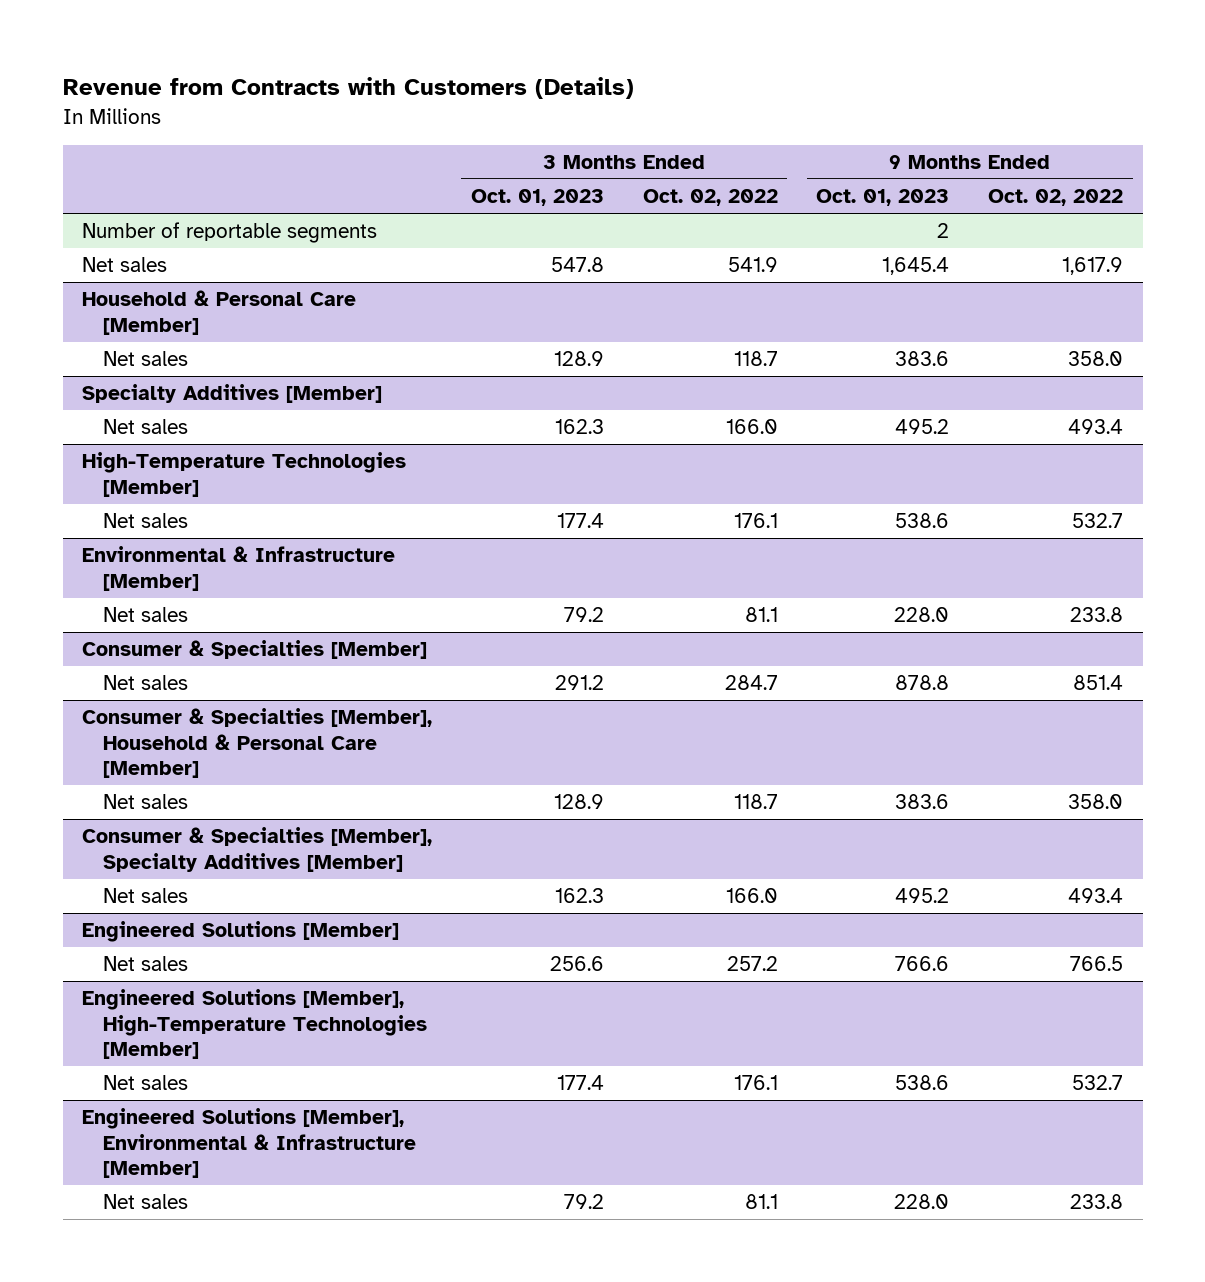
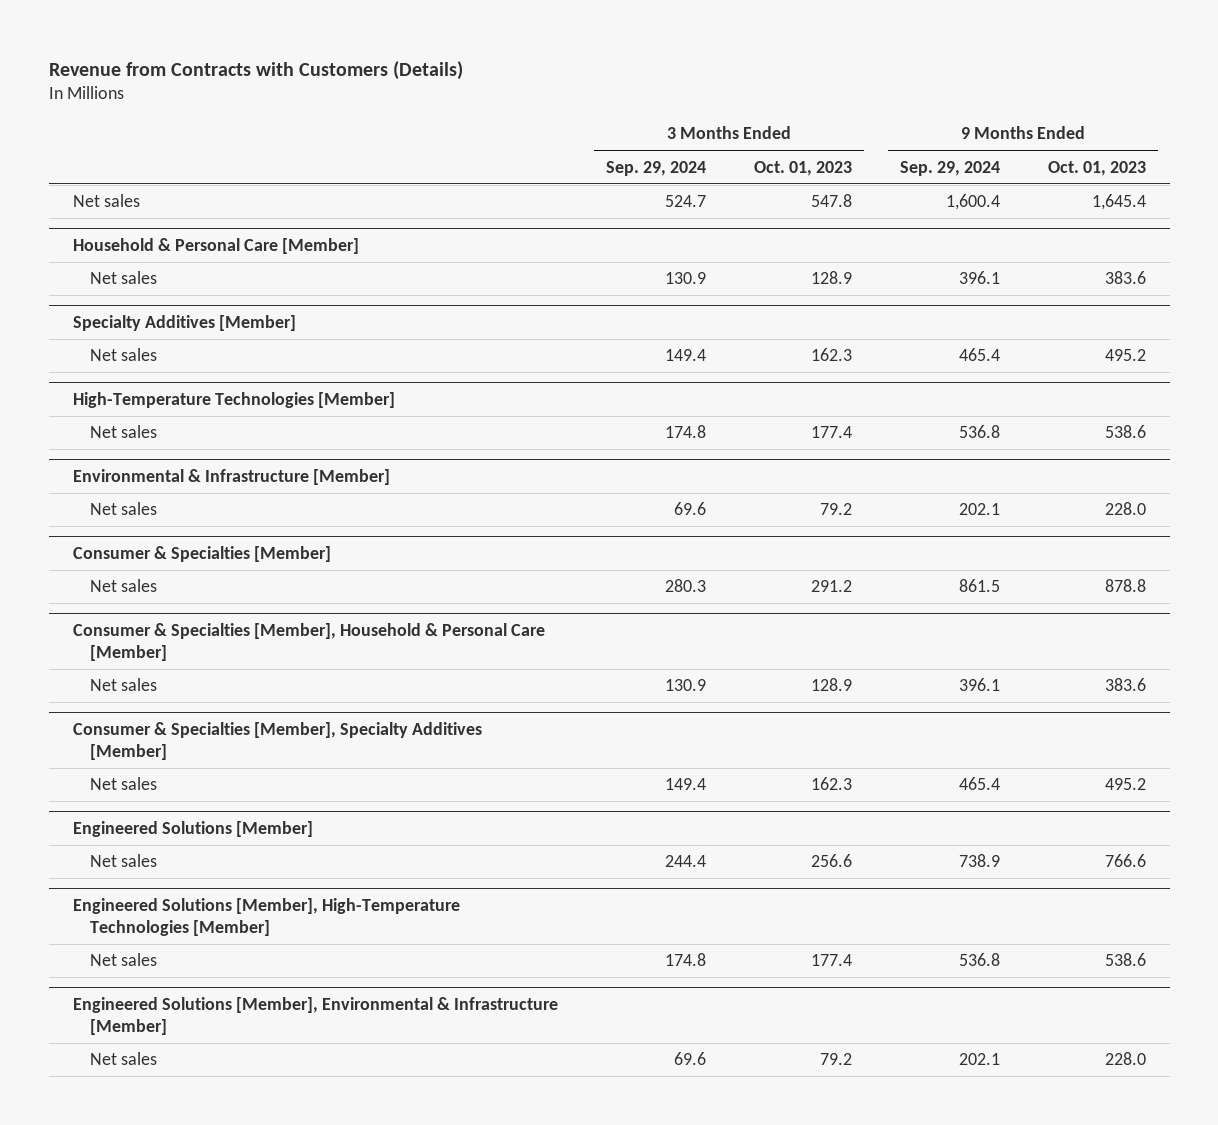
- | 3 Months Ended Oct. 01, 2023 | 3 Months Ended Oct. 02, 2022 | 9 Months Ended Oct. 01, 2023 | 9 Months Ended Oct. 02, 2022
+ | 3 Months Ended Sep. 29, 2024 | 3 Months Ended Oct. 01, 2023 | 9 Months Ended Sep. 29, 2024 | 9 Months Ended Oct. 01, 2023
- Number of reportable segments | | | 2 |

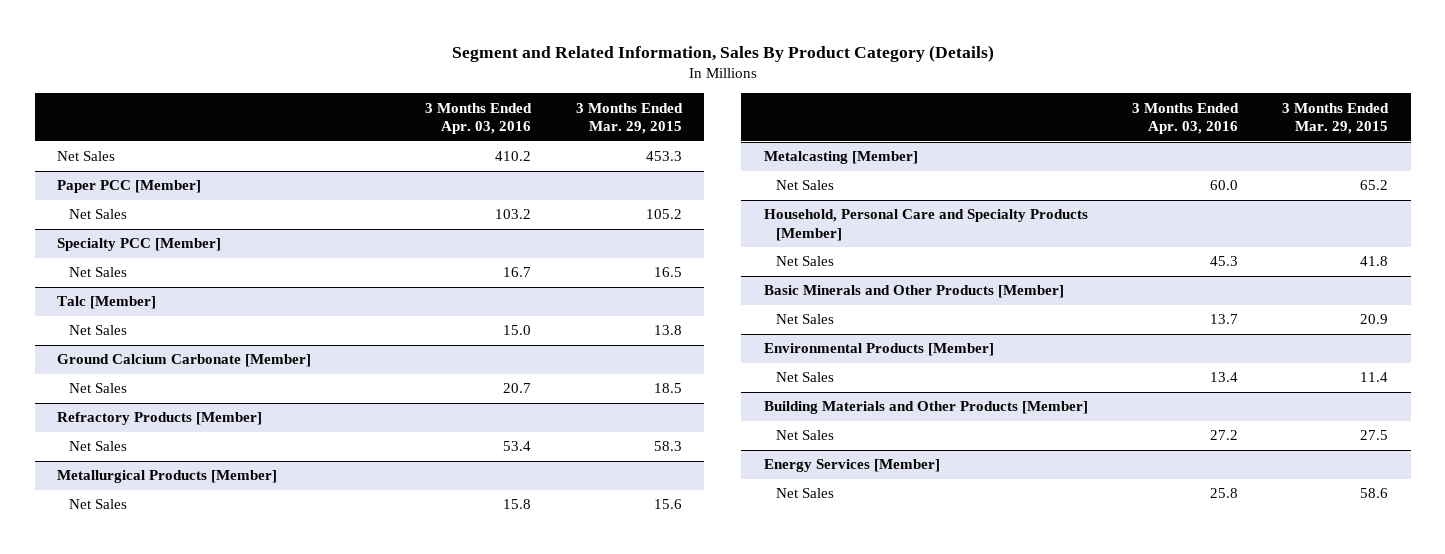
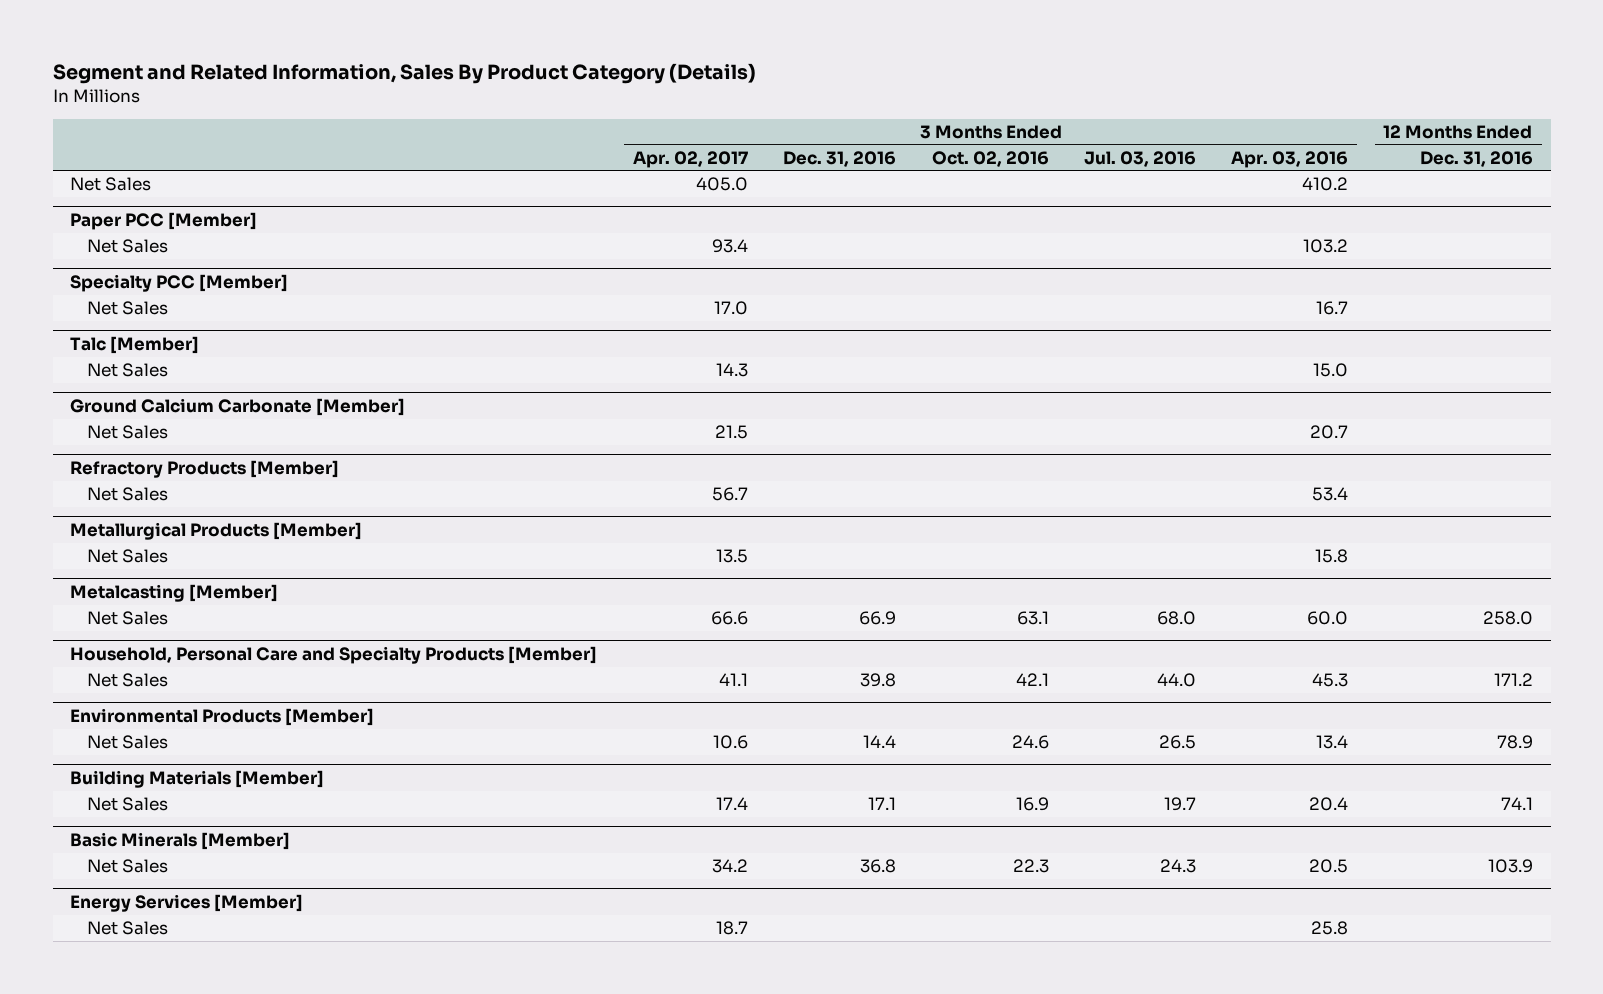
- | 3 Months Ended Apr. 03, 2016 | 3 Months Ended Mar. 29, 2015
+ | 3 Months Ended Apr. 02, 2017 | 3 Months Ended Dec. 31, 2016 | 3 Months Ended Oct. 02, 2016 | 3 Months Ended Jul. 03, 2016 | 3 Months Ended Apr. 03, 2016 | 12 Months Ended Dec. 31, 2016
- Basic Minerals and Other Products [Member]
- Net Sales | 13.7 | 20.9
- Building Materials and Other Products [Member]
- Net Sales | 27.2 | 27.5
+ Building Materials [Member]
+ Net Sales | 17.4 | 17.1 | 16.9 | 19.7 | 20.4 | 74.1
+ Basic Minerals [Member]
+ Net Sales | 34.2 | 36.8 | 22.3 | 24.3 | 20.5 | 103.9

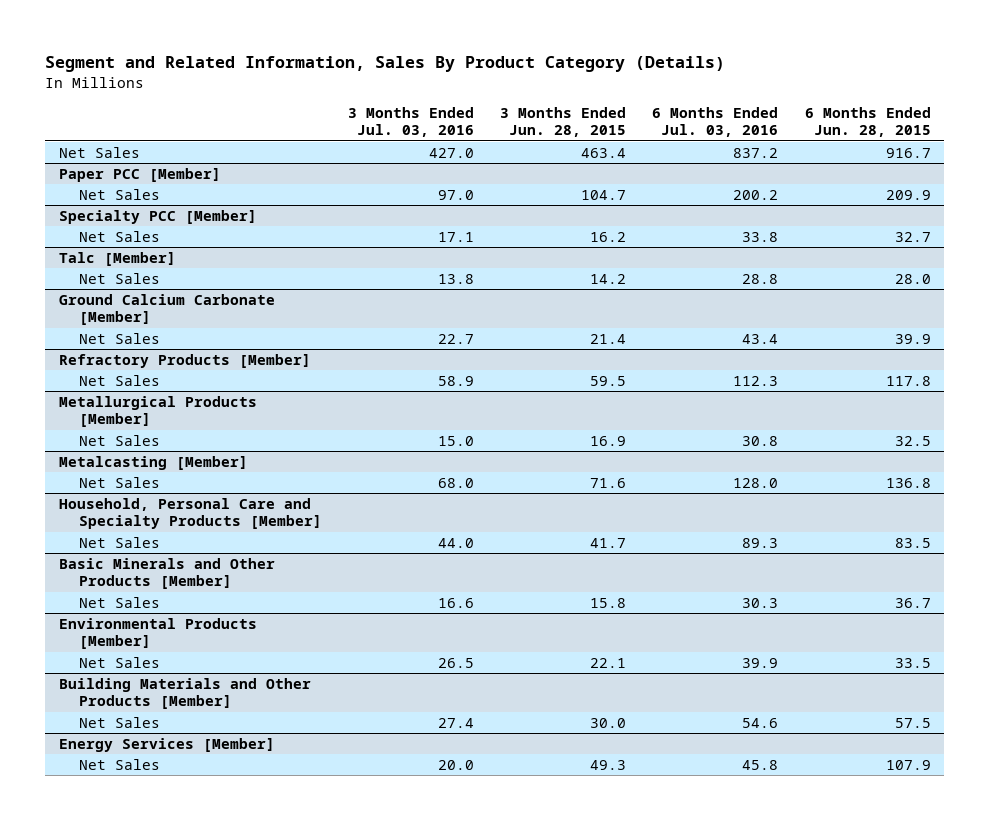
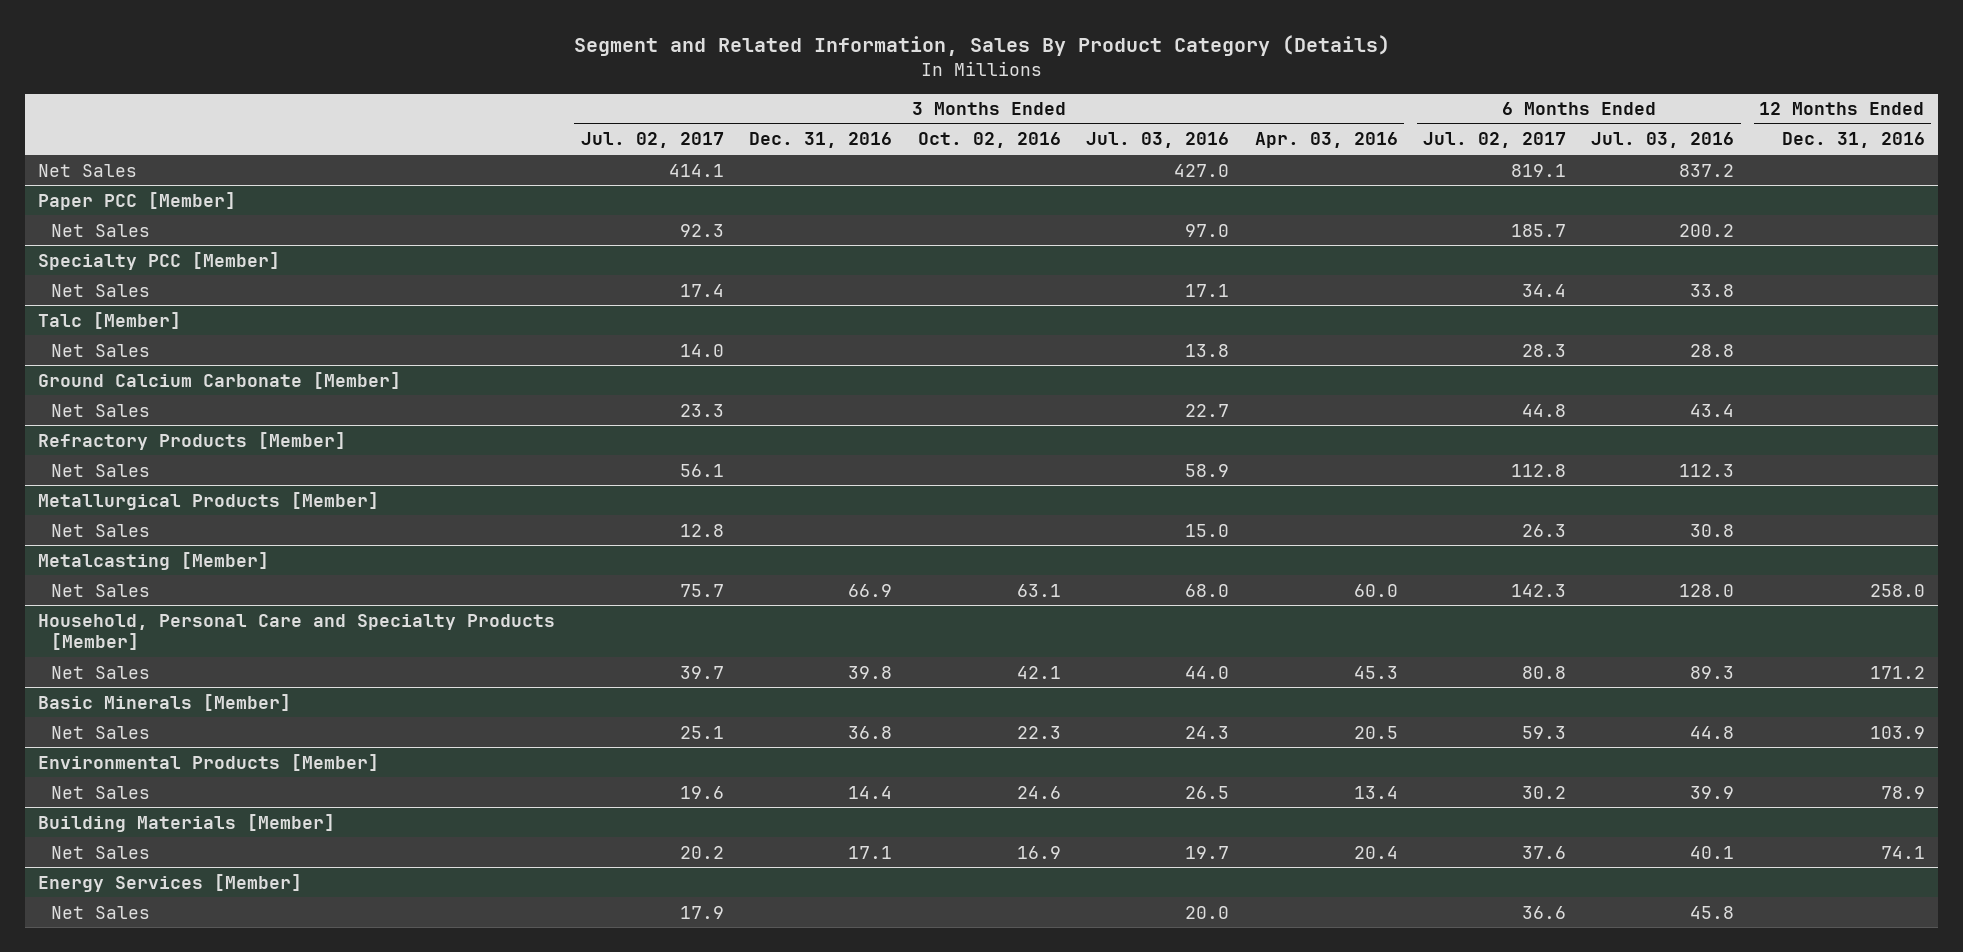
- | 3 Months Ended Jul. 03, 2016 | 3 Months Ended Jun. 28, 2015 | 6 Months Ended Jul. 03, 2016 | 6 Months Ended Jun. 28, 2015
+ | 3 Months Ended Jul. 02, 2017 | 3 Months Ended Dec. 31, 2016 | 3 Months Ended Oct. 02, 2016 | 3 Months Ended Jul. 03, 2016 | 3 Months Ended Apr. 03, 2016 | 6 Months Ended Jul. 02, 2017 | 6 Months Ended Jul. 03, 2016 | 12 Months Ended Dec. 31, 2016
- Basic Minerals and Other Products [Member]
- Net Sales | 16.6 | 15.8 | 30.3 | 36.7
+ Basic Minerals [Member]
+ Net Sales | 25.1 | 36.8 | 22.3 | 24.3 | 20.5 | 59.3 | 44.8 | 103.9
- Building Materials and Other Products [Member]
- Net Sales | 27.4 | 30.0 | 54.6 | 57.5
+ Building Materials [Member]
+ Net Sales | 20.2 | 17.1 | 16.9 | 19.7 | 20.4 | 37.6 | 40.1 | 74.1

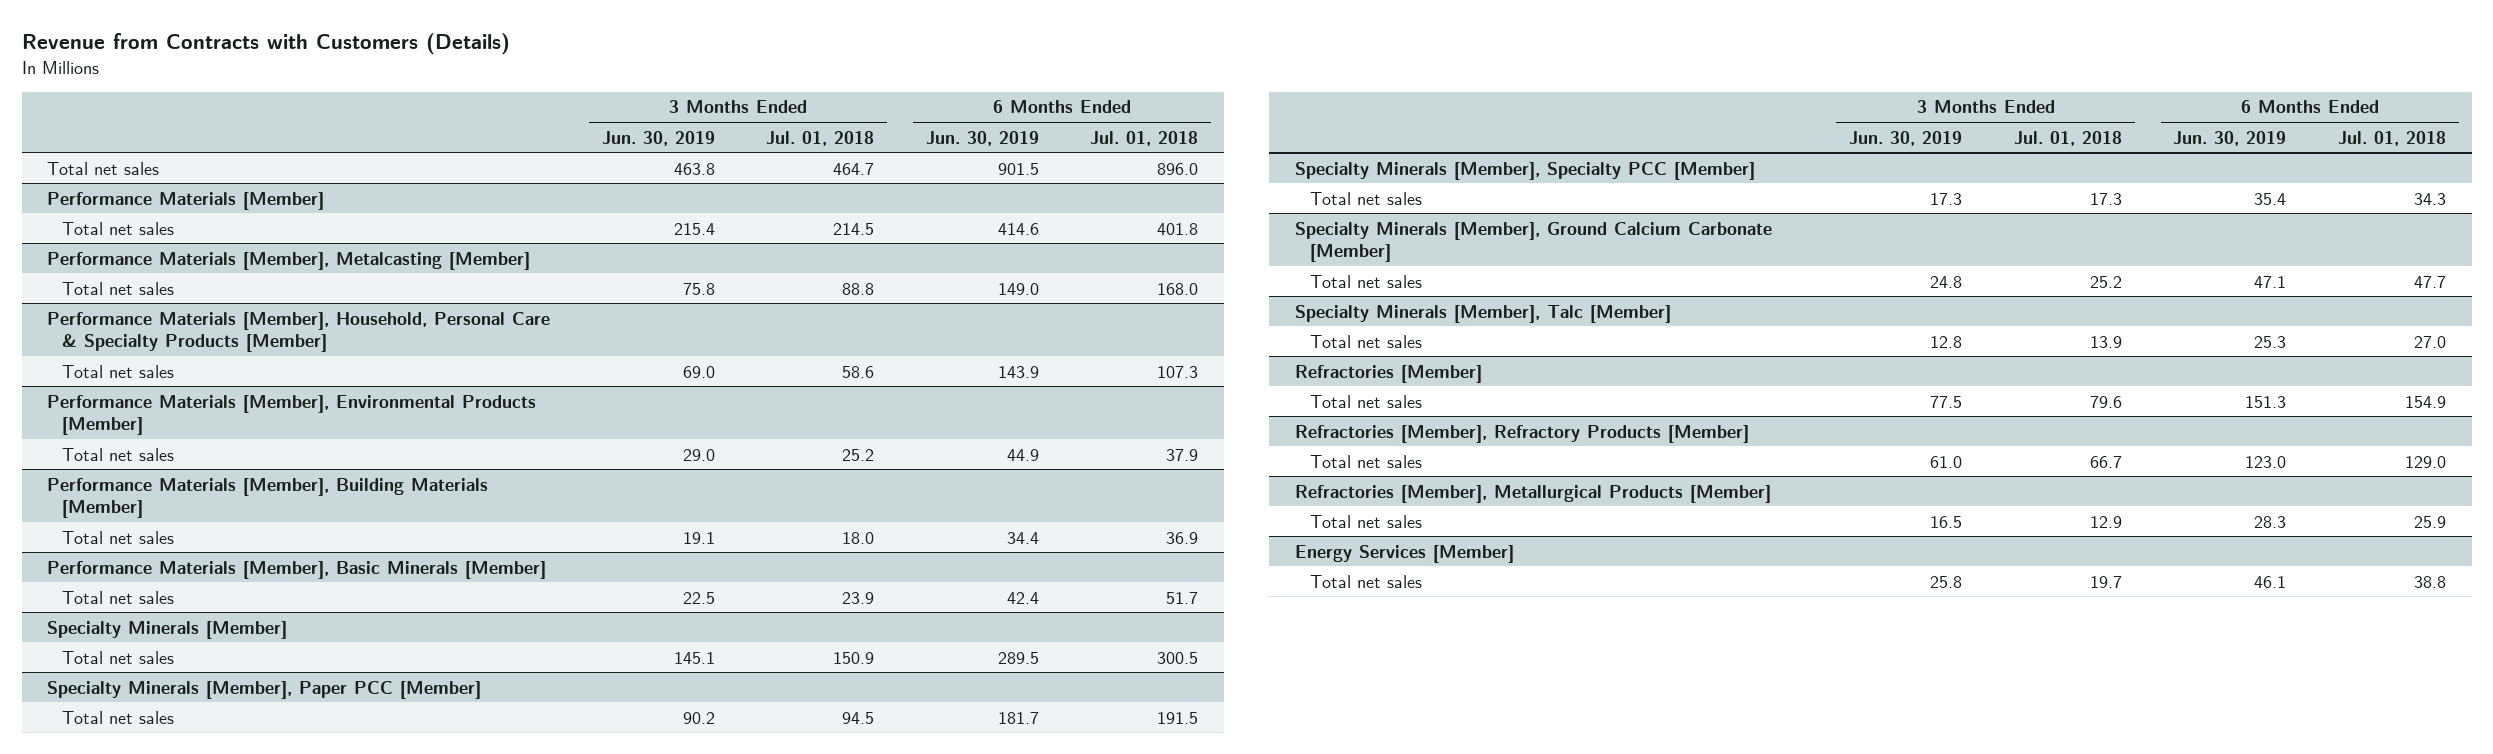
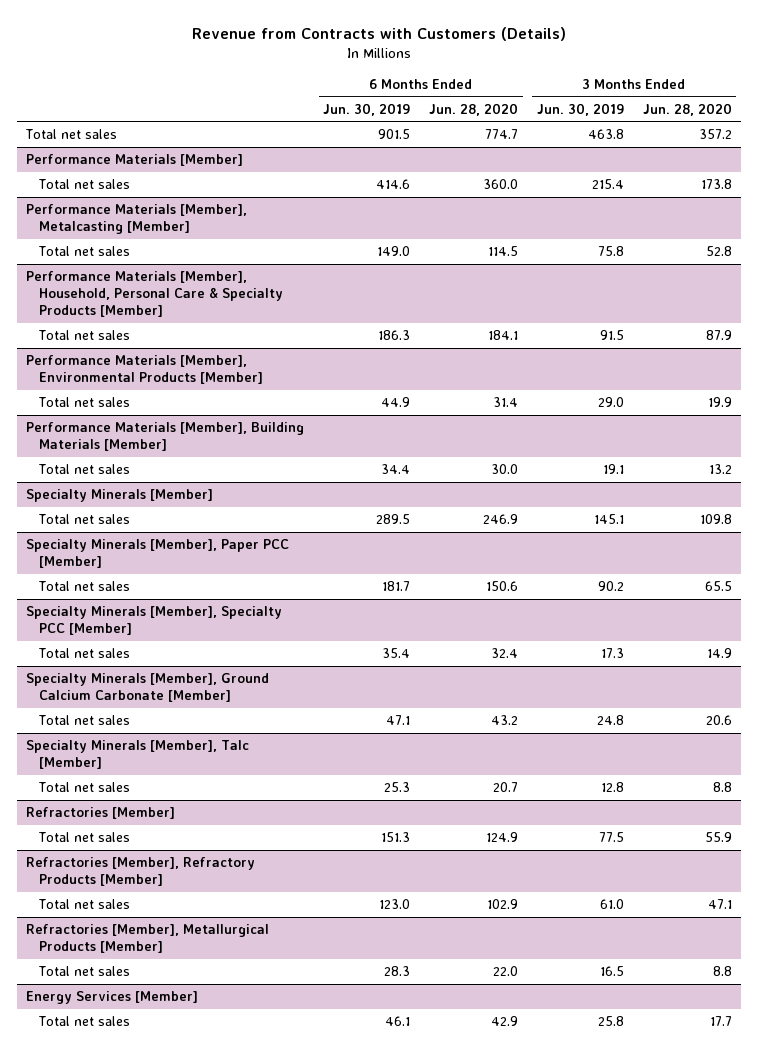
- | 3 Months Ended Jun. 30, 2019 | 3 Months Ended Jul. 01, 2018 | 6 Months Ended Jun. 30, 2019 | 6 Months Ended Jul. 01, 2018
+ | 6 Months Ended Jun. 30, 2019 | 6 Months Ended Jun. 28, 2020 | 3 Months Ended Jun. 30, 2019 | 3 Months Ended Jun. 28, 2020
@ Performance Materials [Member], Household, Personal Care & Specialty Products [Member]
- Total net sales | 69.0 | 58.6 | 143.9 | 107.3
+ Total net sales | 186.3 | 184.1 | 91.5 | 87.9
- Performance Materials [Member], Basic Minerals [Member]
- Total net sales | 22.5 | 23.9 | 42.4 | 51.7

